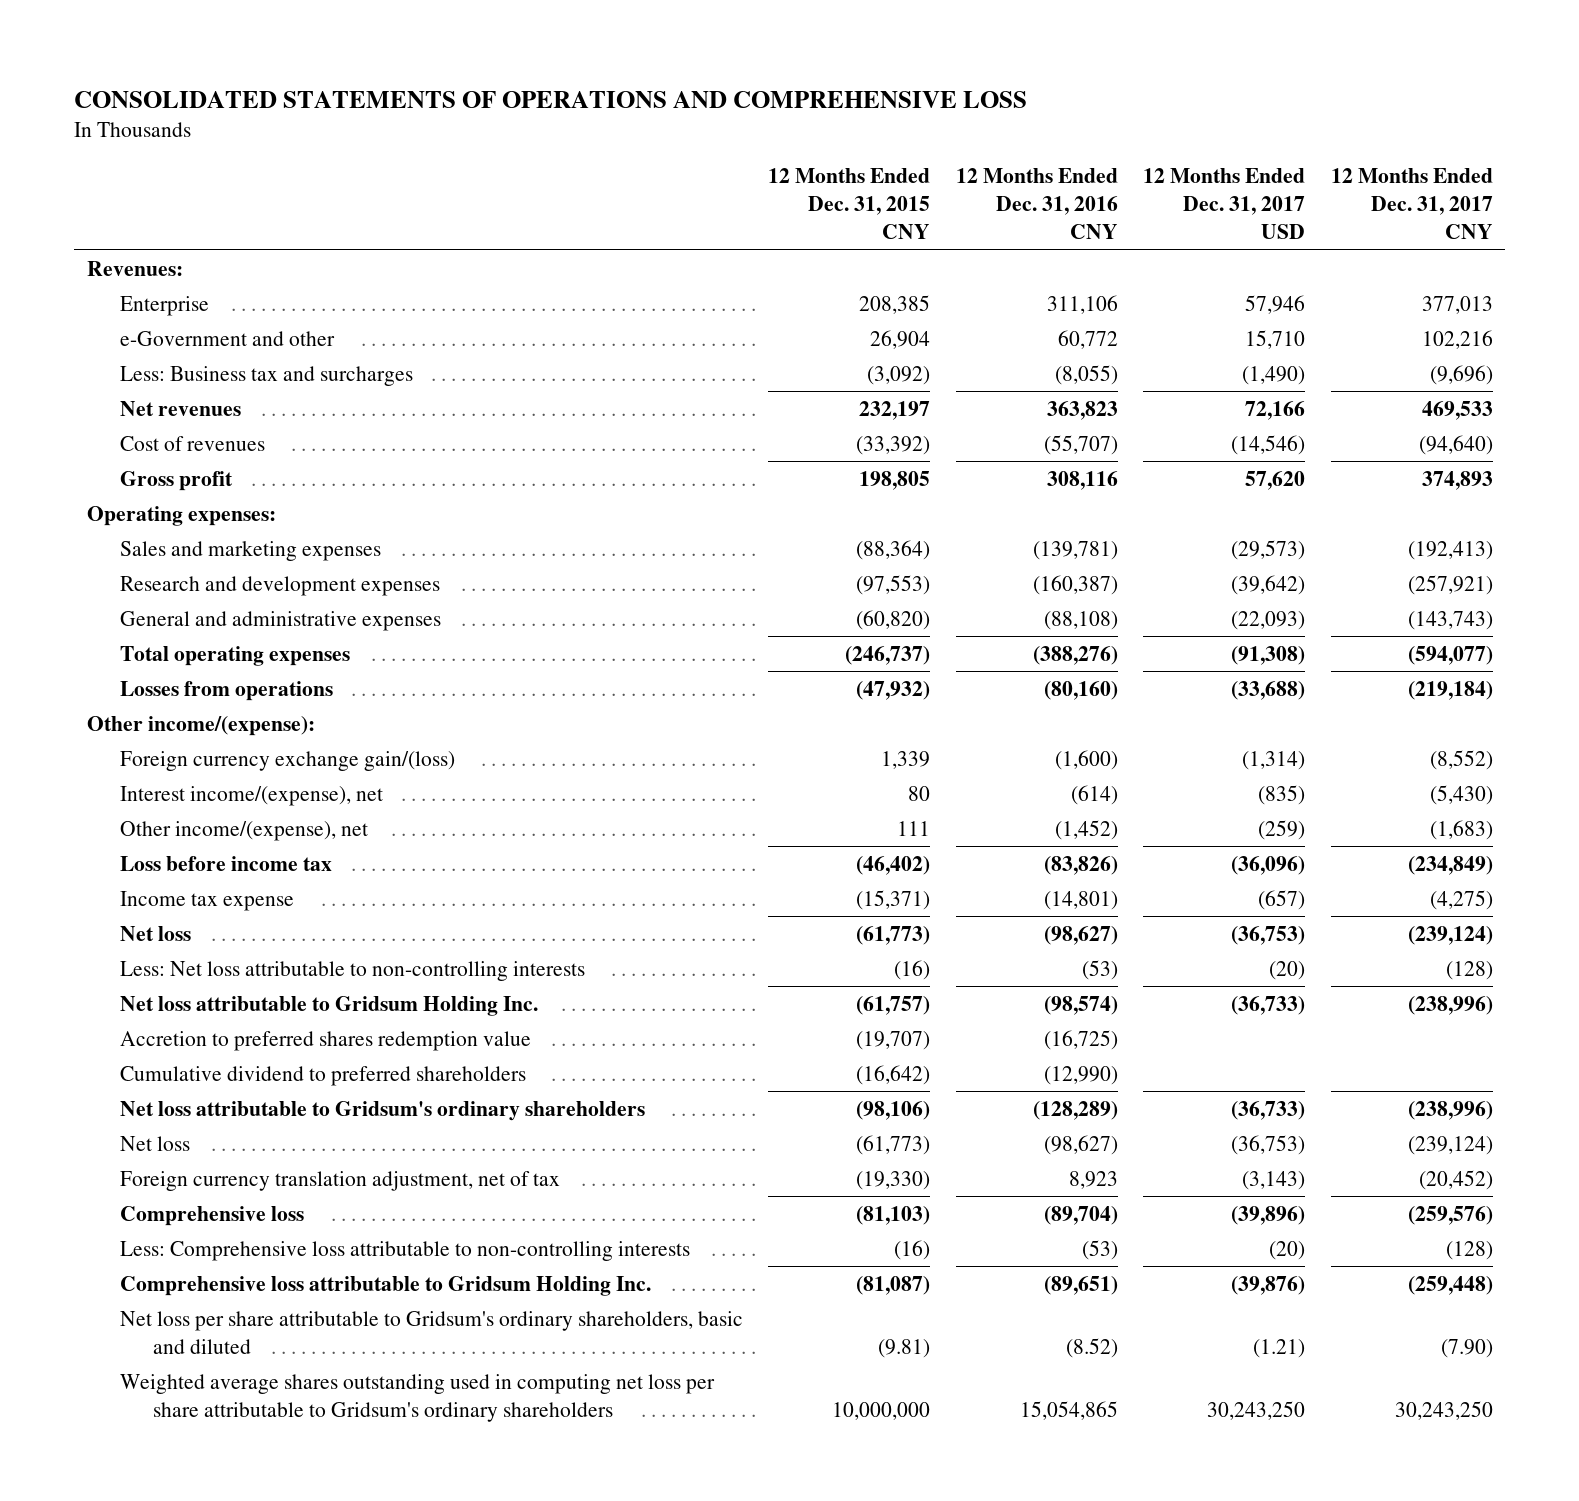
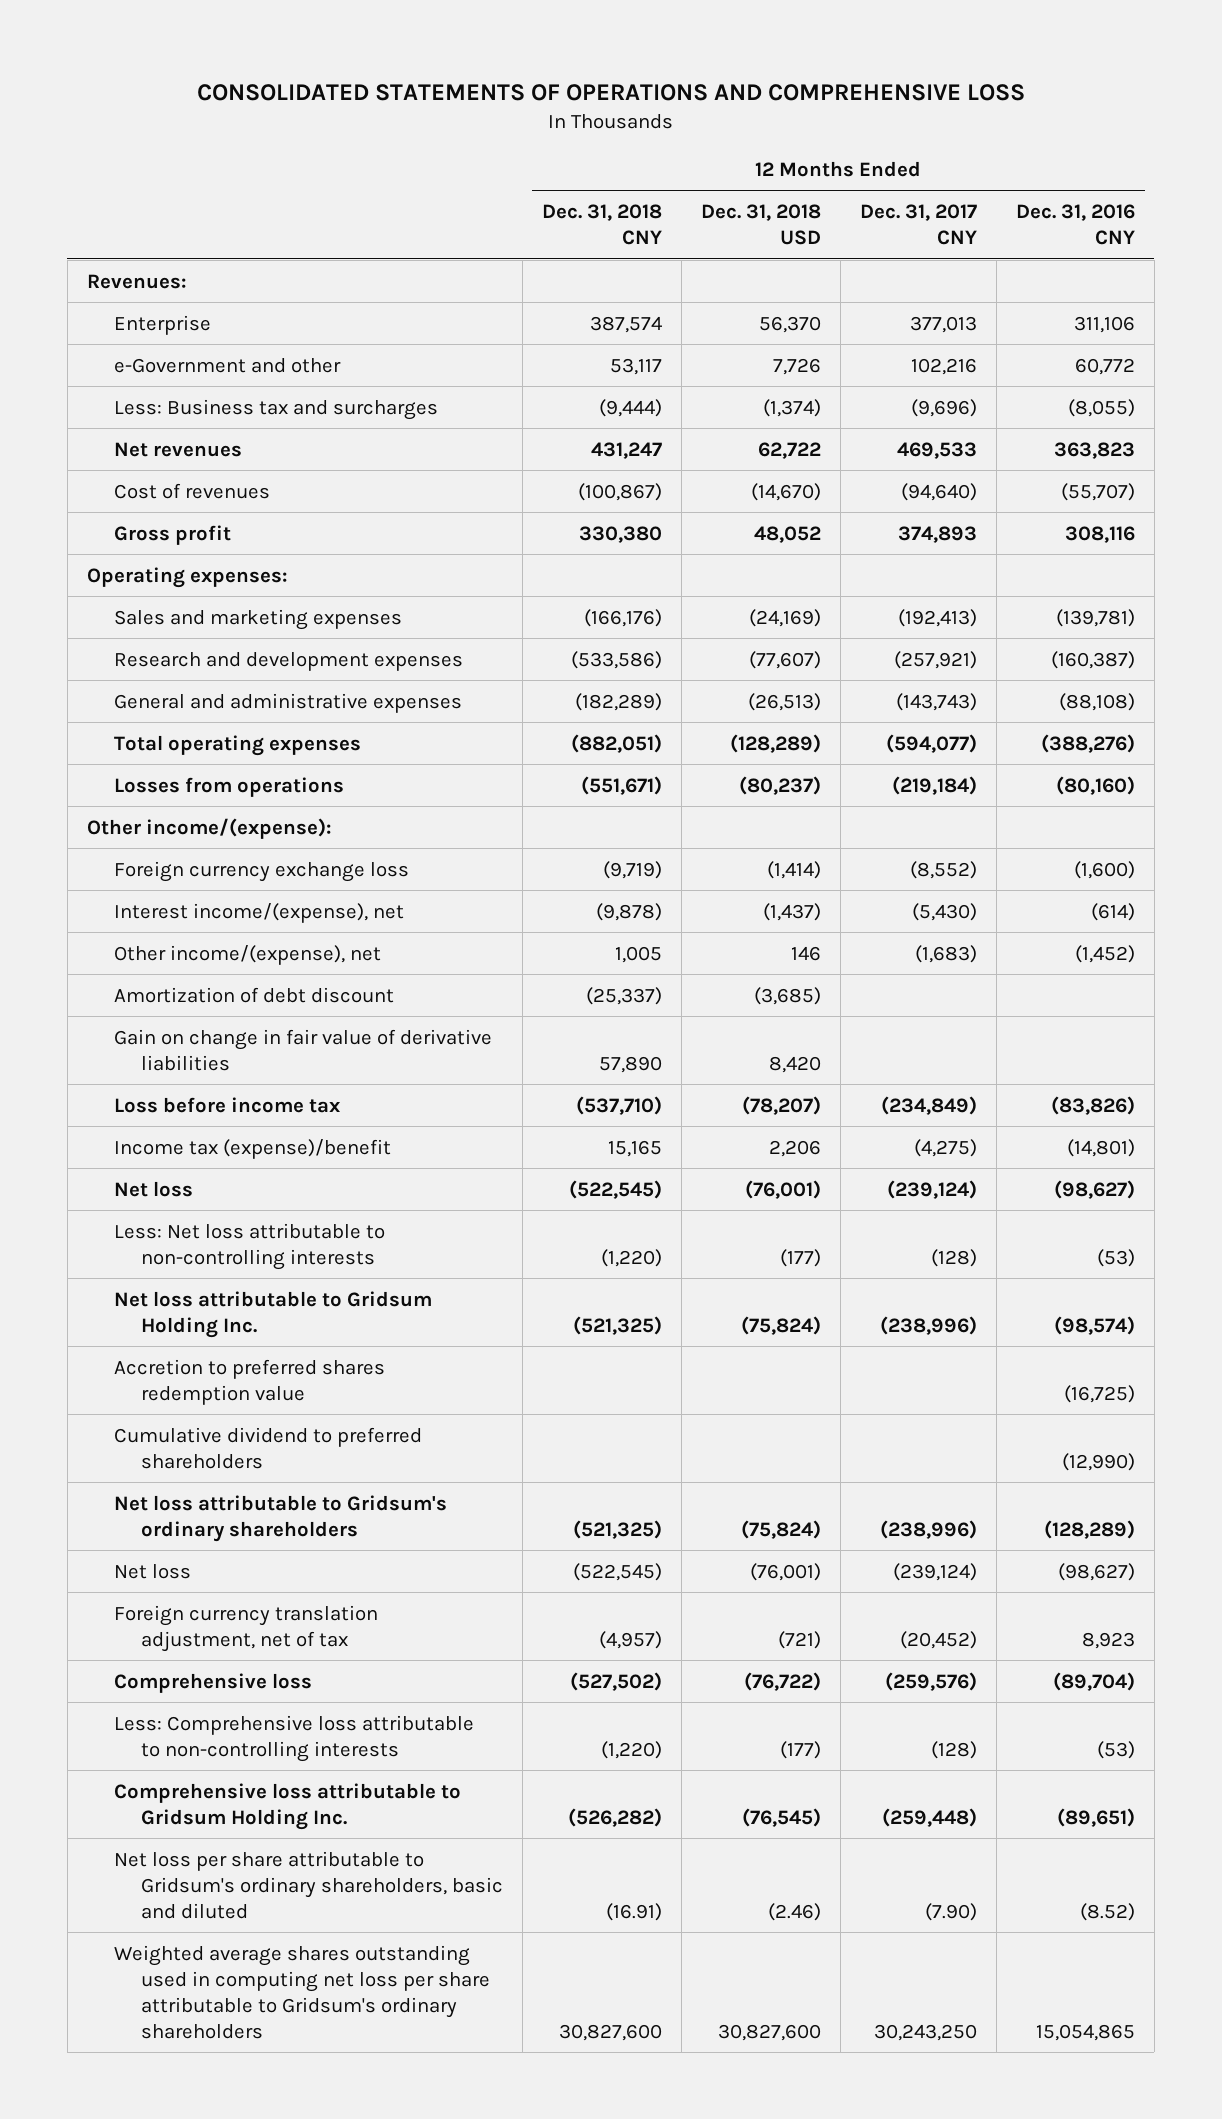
- | 12 Months Ended Dec. 31, 2015 CNY | 12 Months Ended Dec. 31, 2016 CNY | 12 Months Ended Dec. 31, 2017 USD | 12 Months Ended Dec. 31, 2017 CNY
+ | 12 Months Ended Dec. 31, 2018 CNY | 12 Months Ended Dec. 31, 2018 USD | 12 Months Ended Dec. 31, 2017 CNY | 12 Months Ended Dec. 31, 2016 CNY
- Foreign currency exchange gain/(loss) | 1,339 | (1,600) | (1,314) | (8,552)
+ Foreign currency exchange loss | (9,719) | (1,414) | (8,552) | (1,600)
+ Amortization of debt discount | (25,337) | (3,685) | |
+ Gain on change in fair value of derivative liabilities | 57,890 | 8,420 | |
- Income tax expense | (15,371) | (14,801) | (657) | (4,275)
+ Income tax (expense)/benefit | 15,165 | 2,206 | (4,275) | (14,801)

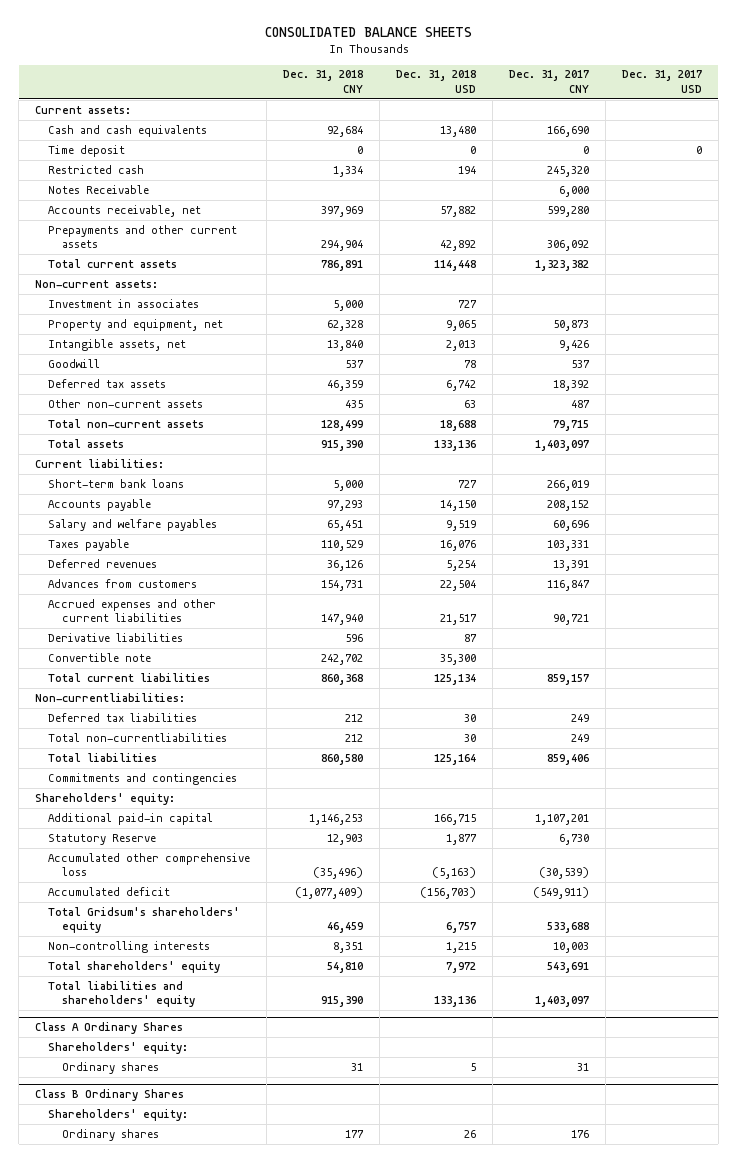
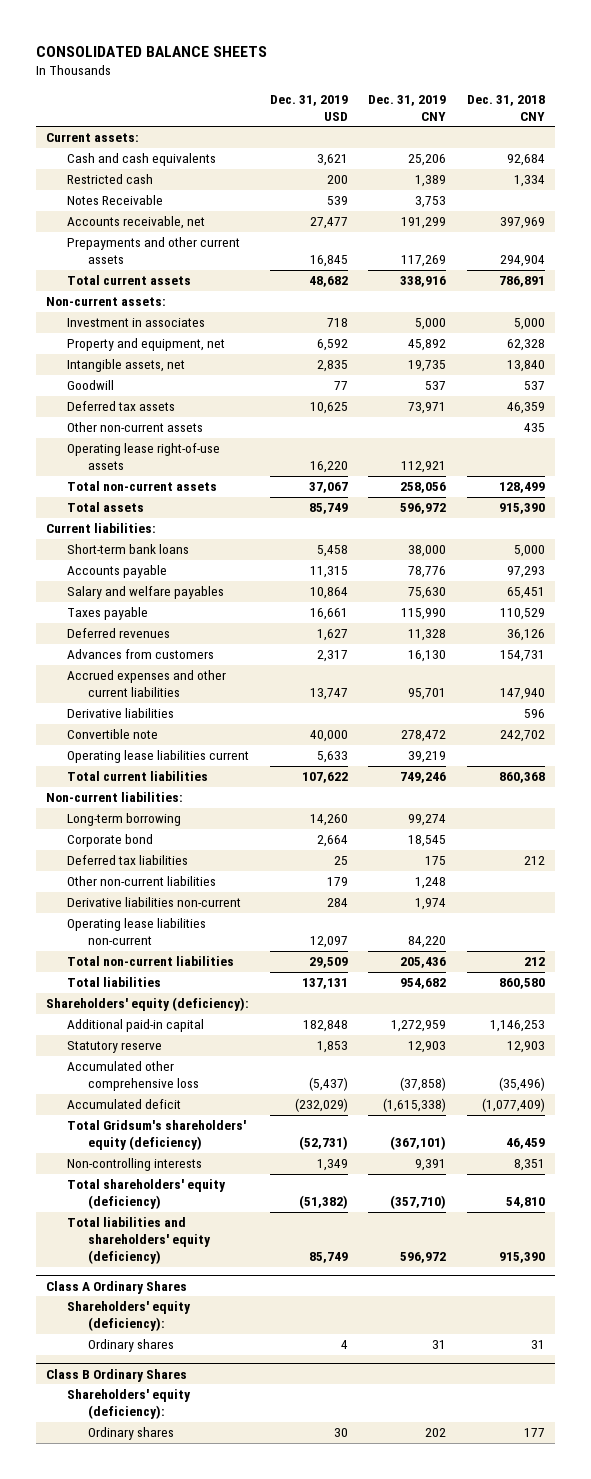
- | Dec. 31, 2018 CNY | Dec. 31, 2018 USD | Dec. 31, 2017 CNY | Dec. 31, 2017 USD
+ | Dec. 31, 2019 USD | Dec. 31, 2019 CNY | Dec. 31, 2018 CNY
- Time deposit | 0 | 0 | 0 | 0
+ Operating lease right-of-use assets | 16,220 | 112,921 |
+ Operating lease liabilities current | 5,633 | 39,219 |
- Non-currentliabilities:
+ Non-current liabilities:
+ Long-term borrowing | 14,260 | 99,274 |
+ Corporate bond | 2,664 | 18,545 |
- Total non-currentliabilities | 212 | 30 | 249 |
+ Other non-current liabilities | 179 | 1,248 |
+ Derivative liabilities non-current | 284 | 1,974 |
+ Operating lease liabilities non-current | 12,097 | 84,220 |
+ Total non-current liabilities | 29,509 | 205,436 | 212
- Commitments and contingencies
- Shareholders' equity:
+ Shareholders' equity (deficiency):
- Statutory Reserve | 12,903 | 1,877 | 6,730 |
+ Statutory reserve | 1,853 | 12,903 | 12,903
- Total Gridsum's shareholders' equity | 46,459 | 6,757 | 533,688 |
+ Total Gridsum's shareholders' equity (deficiency) | (52,731) | (367,101) | 46,459
- Total shareholders' equity | 54,810 | 7,972 | 543,691 |
- Total liabilities and shareholders' equity | 915,390 | 133,136 | 1,403,097 |
+ Total shareholders' equity (deficiency) | (51,382) | (357,710) | 54,810
+ Total liabilities and shareholders' equity (deficiency) | 85,749 | 596,972 | 915,390
@ Class A Ordinary Shares
- Shareholders' equity:
+ Shareholders' equity (deficiency):
@ Class B Ordinary Shares
- Shareholders' equity:
+ Shareholders' equity (deficiency):

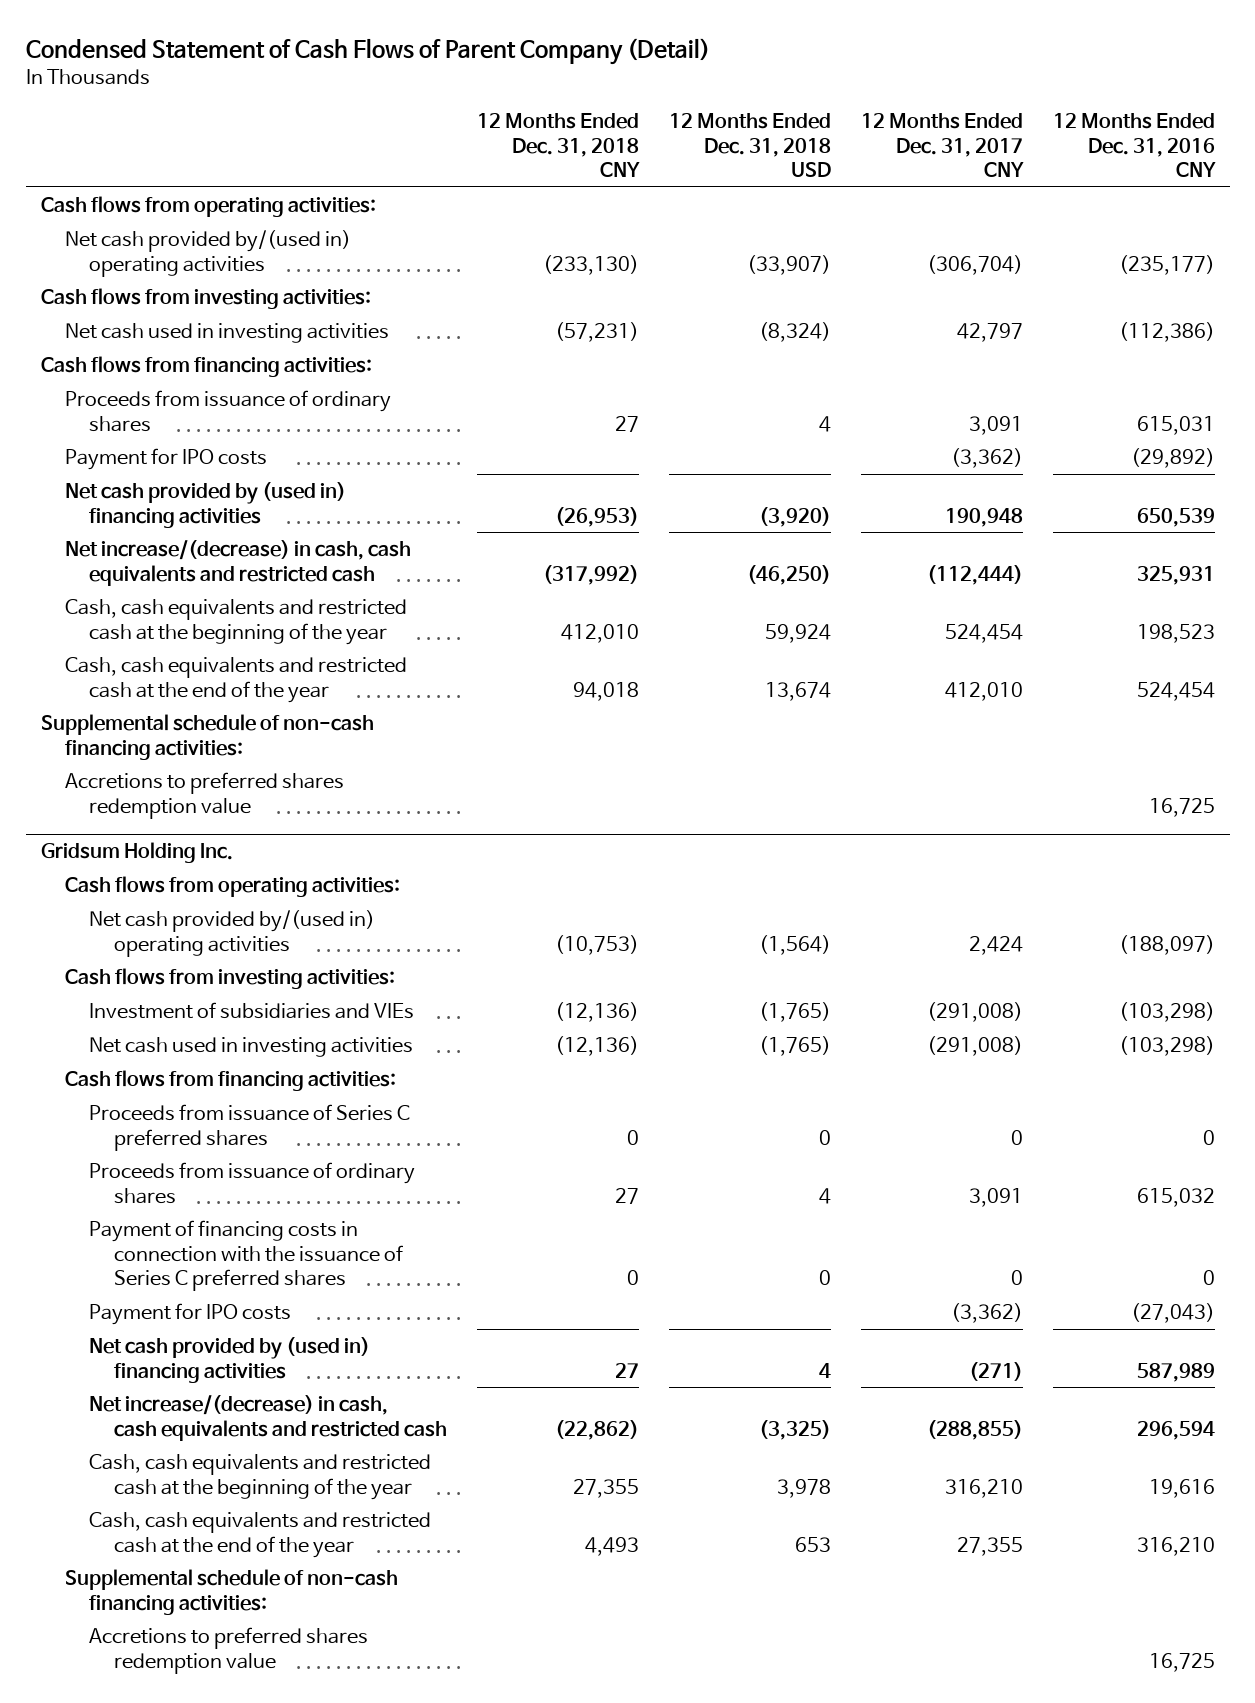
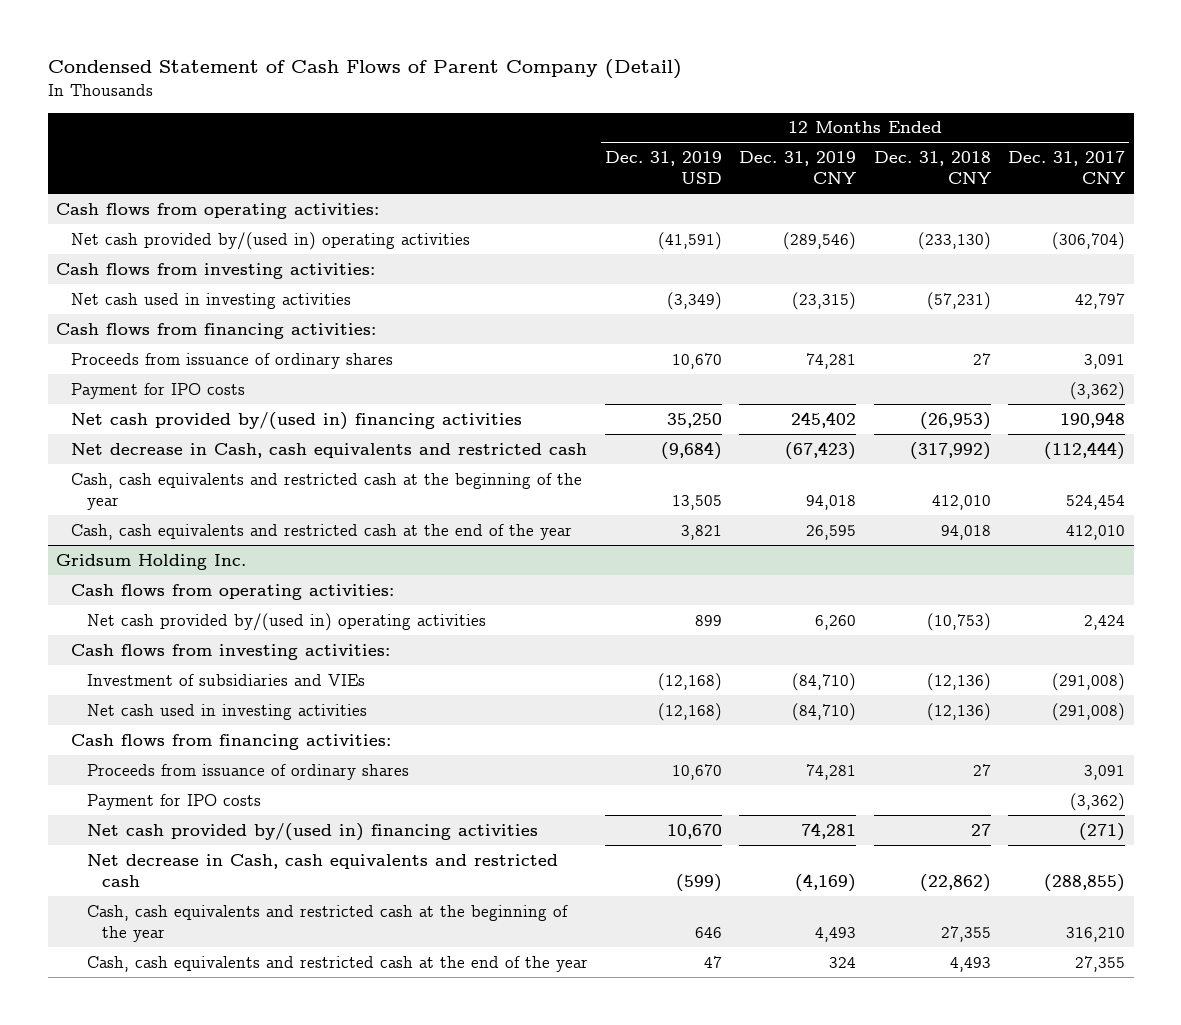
- | 12 Months Ended Dec. 31, 2018 CNY | 12 Months Ended Dec. 31, 2018 USD | 12 Months Ended Dec. 31, 2017 CNY | 12 Months Ended Dec. 31, 2016 CNY
+ | 12 Months Ended Dec. 31, 2019 USD | 12 Months Ended Dec. 31, 2019 CNY | 12 Months Ended Dec. 31, 2018 CNY | 12 Months Ended Dec. 31, 2017 CNY
- Net cash provided by (used in) financing activities | (26,953) | (3,920) | 190,948 | 650,539
- Net increase/(decrease) in cash, cash equivalents and restricted cash | (317,992) | (46,250) | (112,444) | 325,931
+ Net cash provided by/(used in) financing activities | 35,250 | 245,402 | (26,953) | 190,948
+ Net decrease in Cash, cash equivalents and restricted cash | (9,684) | (67,423) | (317,992) | (112,444)
- Supplemental schedule of non-cash financing activities:
- Accretions to preferred shares redemption value | | | | 16,725
@ Gridsum Holding Inc.
- Proceeds from issuance of Series C preferred shares | 0 | 0 | 0 | 0
- Payment of financing costs in connection with the issuance of Series C preferred shares | 0 | 0 | 0 | 0
- Net cash provided by (used in) financing activities | 27 | 4 | (271) | 587,989
- Net increase/(decrease) in cash, cash equivalents and restricted cash | (22,862) | (3,325) | (288,855) | 296,594
+ Net cash provided by/(used in) financing activities | 10,670 | 74,281 | 27 | (271)
+ Net decrease in Cash, cash equivalents and restricted cash | (599) | (4,169) | (22,862) | (288,855)
- Supplemental schedule of non-cash financing activities:
- Accretions to preferred shares redemption value | | | | 16,725

